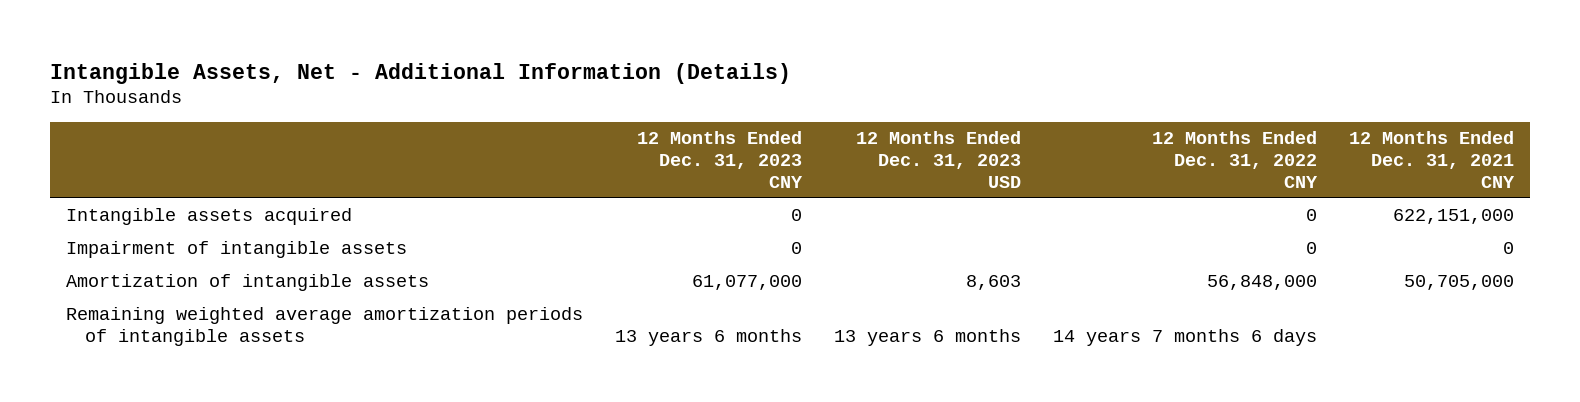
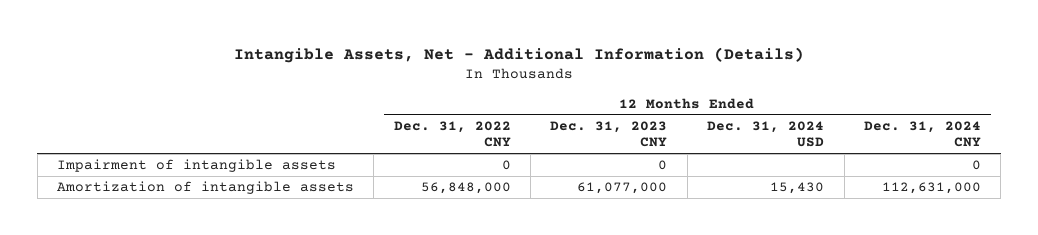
- | 12 Months Ended Dec. 31, 2023 CNY | 12 Months Ended Dec. 31, 2023 USD | 12 Months Ended Dec. 31, 2022 CNY | 12 Months Ended Dec. 31, 2021 CNY
+ | 12 Months Ended Dec. 31, 2022 CNY | 12 Months Ended Dec. 31, 2023 CNY | 12 Months Ended Dec. 31, 2024 USD | 12 Months Ended Dec. 31, 2024 CNY
- Intangible assets acquired | 0 | | 0 | 622,151,000
- Remaining weighted average amortization periods of intangible assets | 13 years 6 months | 13 years 6 months | 14 years 7 months 6 days |

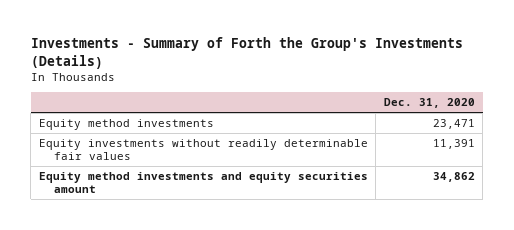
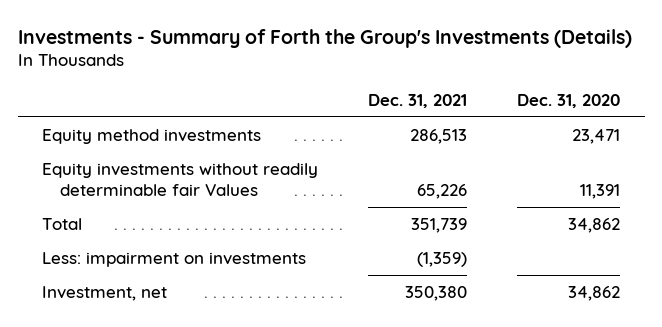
- | Dec. 31, 2020
+ | Dec. 31, 2021 | Dec. 31, 2020
- Equity investments without readily determinable fair values | 11,391
- Equity method investments and equity securities amount | 34,862
+ Equity investments without readily determinable fair Values | 65,226 | 11,391
+ Total | 351,739 | 34,862
+ Less: impairment on investments | (1,359) |
+ Investment, net | 350,380 | 34,862

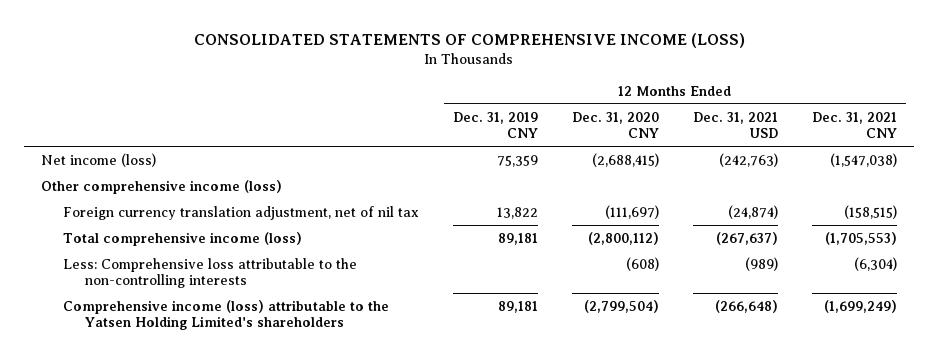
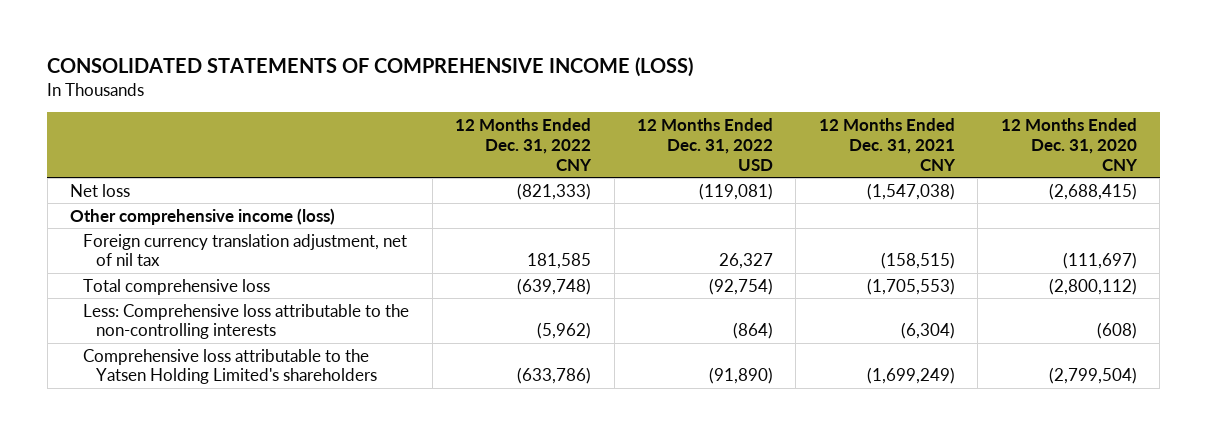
- | 12 Months Ended Dec. 31, 2019 CNY | 12 Months Ended Dec. 31, 2020 CNY | 12 Months Ended Dec. 31, 2021 USD | 12 Months Ended Dec. 31, 2021 CNY
+ | 12 Months Ended Dec. 31, 2022 CNY | 12 Months Ended Dec. 31, 2022 USD | 12 Months Ended Dec. 31, 2021 CNY | 12 Months Ended Dec. 31, 2020 CNY
- Net income (loss) | 75,359 | (2,688,415) | (242,763) | (1,547,038)
+ Net loss | (821,333) | (119,081) | (1,547,038) | (2,688,415)
- Total comprehensive income (loss) | 89,181 | (2,800,112) | (267,637) | (1,705,553)
+ Total comprehensive loss | (639,748) | (92,754) | (1,705,553) | (2,800,112)
- Comprehensive income (loss) attributable to the Yatsen Holding Limited's shareholders | 89,181 | (2,799,504) | (266,648) | (1,699,249)
+ Comprehensive loss attributable to the Yatsen Holding Limited's shareholders | (633,786) | (91,890) | (1,699,249) | (2,799,504)

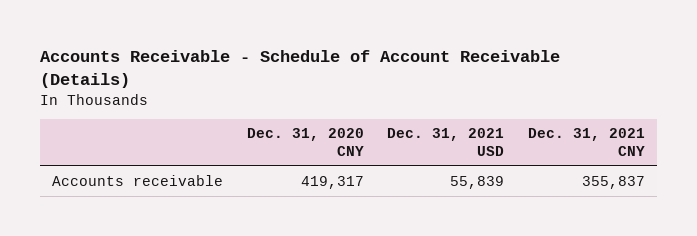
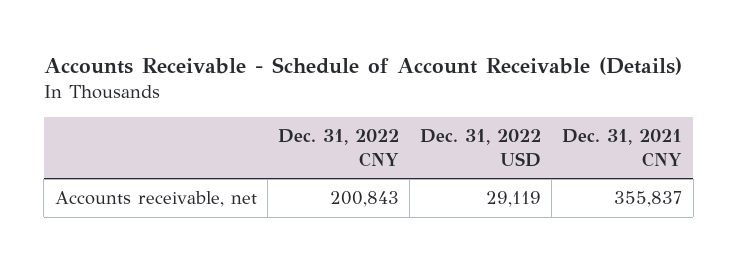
- | Dec. 31, 2020 CNY | Dec. 31, 2021 USD | Dec. 31, 2021 CNY
+ | Dec. 31, 2022 CNY | Dec. 31, 2022 USD | Dec. 31, 2021 CNY
- Accounts receivable | 419,317 | 55,839 | 355,837
+ Accounts receivable, net | 200,843 | 29,119 | 355,837

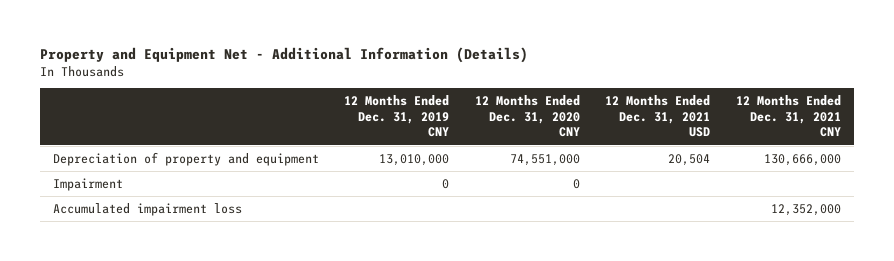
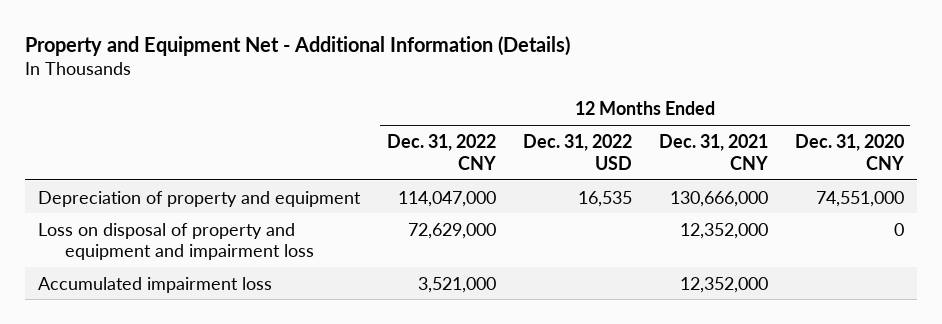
- | 12 Months Ended Dec. 31, 2019 CNY | 12 Months Ended Dec. 31, 2020 CNY | 12 Months Ended Dec. 31, 2021 USD | 12 Months Ended Dec. 31, 2021 CNY
+ | 12 Months Ended Dec. 31, 2022 CNY | 12 Months Ended Dec. 31, 2022 USD | 12 Months Ended Dec. 31, 2021 CNY | 12 Months Ended Dec. 31, 2020 CNY
- Impairment | 0 | 0 | |
+ Loss on disposal of property and equipment and impairment loss | 72,629,000 | | 12,352,000 | 0

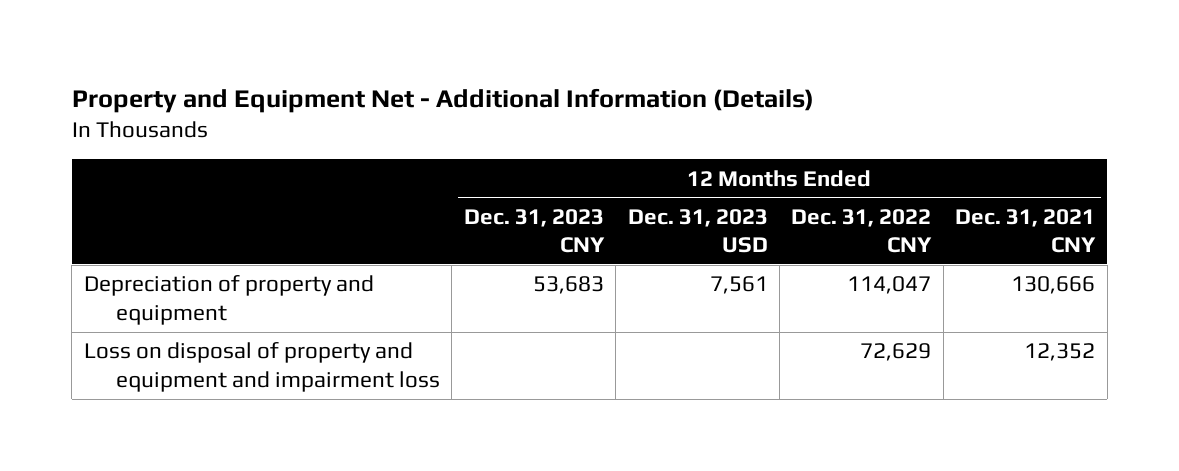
- | 12 Months Ended Dec. 31, 2022 CNY | 12 Months Ended Dec. 31, 2022 USD | 12 Months Ended Dec. 31, 2021 CNY | 12 Months Ended Dec. 31, 2020 CNY
+ | 12 Months Ended Dec. 31, 2023 CNY | 12 Months Ended Dec. 31, 2023 USD | 12 Months Ended Dec. 31, 2022 CNY | 12 Months Ended Dec. 31, 2021 CNY
- Depreciation of property and equipment | 114,047,000 | 16,535 | 130,666,000 | 74,551,000
- Loss on disposal of property and equipment and impairment loss | 72,629,000 | | 12,352,000 | 0
- Accumulated impairment loss | 3,521,000 | | 12,352,000 |
+ Depreciation of property and equipment | 53,683 | 7,561 | 114,047 | 130,666
+ Loss on disposal of property and equipment and impairment loss | | | 72,629 | 12,352

